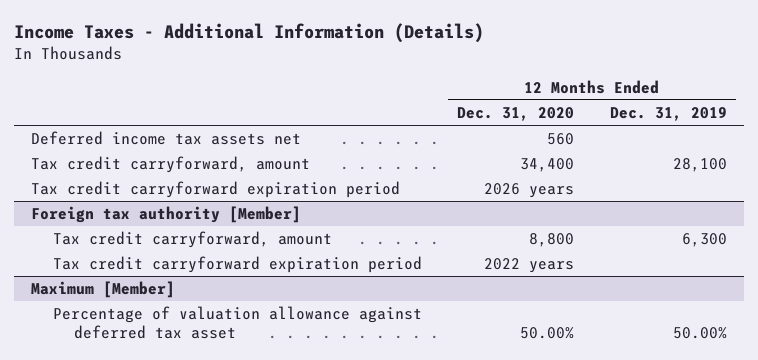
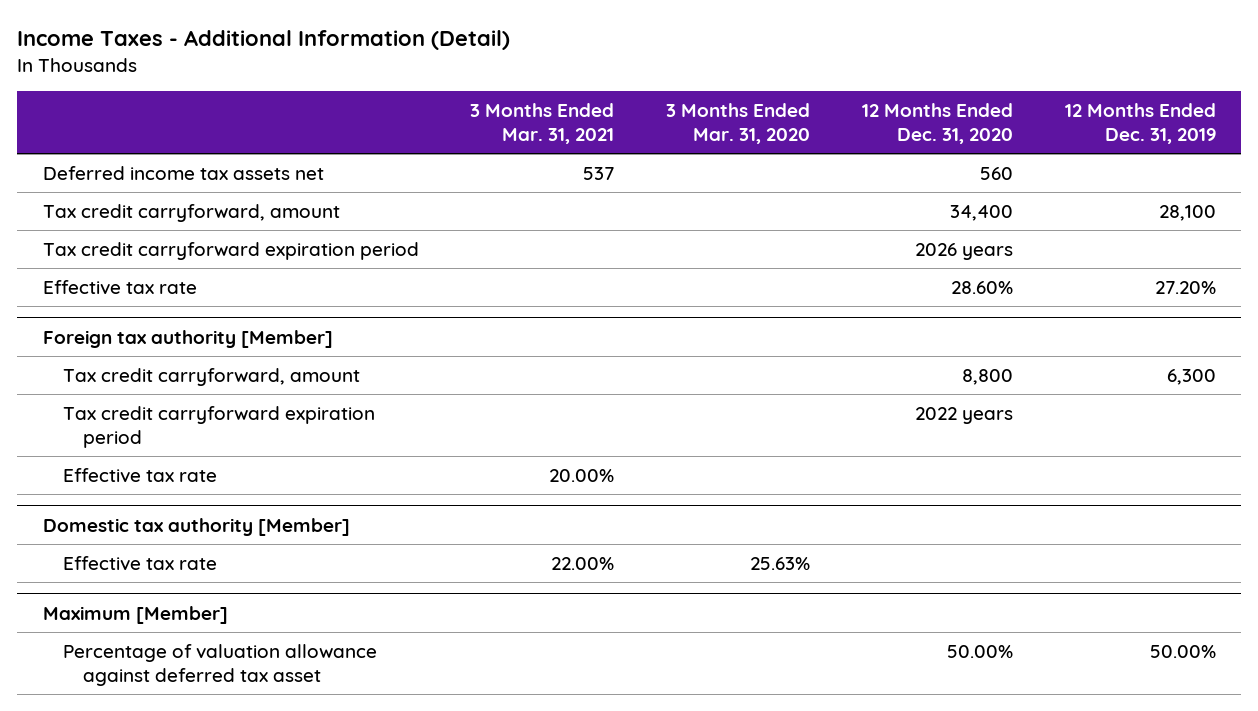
- Income Taxes - Additional Information (Details)
+ Income Taxes - Additional Information (Detail)
- | 12 Months Ended Dec. 31, 2020 | 12 Months Ended Dec. 31, 2019
+ | 3 Months Ended Mar. 31, 2021 | 3 Months Ended Mar. 31, 2020 | 12 Months Ended Dec. 31, 2020 | 12 Months Ended Dec. 31, 2019
+ Effective tax rate | | | 28.60% | 27.20%
@ Foreign tax authority [Member]
+ Effective tax rate | 20.00% | | |
+ Domestic tax authority [Member]
+ Effective tax rate | 22.00% | 25.63% | |

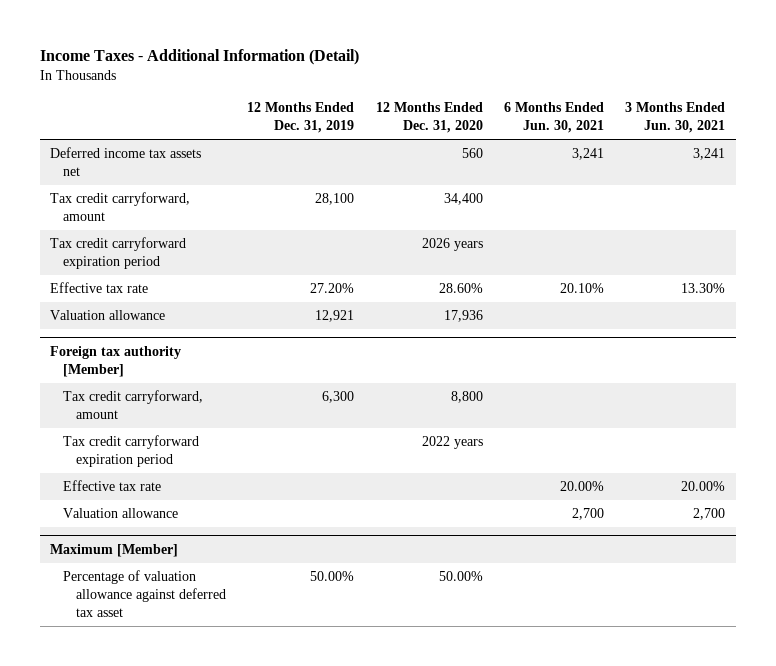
- | 3 Months Ended Mar. 31, 2021 | 3 Months Ended Mar. 31, 2020 | 12 Months Ended Dec. 31, 2020 | 12 Months Ended Dec. 31, 2019
+ | 12 Months Ended Dec. 31, 2019 | 12 Months Ended Dec. 31, 2020 | 6 Months Ended Jun. 30, 2021 | 3 Months Ended Jun. 30, 2021
+ Valuation allowance | 12,921 | 17,936 | |
- Domestic tax authority [Member]
- Effective tax rate | 22.00% | 25.63% | |
@ Foreign tax authority [Member]
+ Valuation allowance | | | 2,700 | 2,700

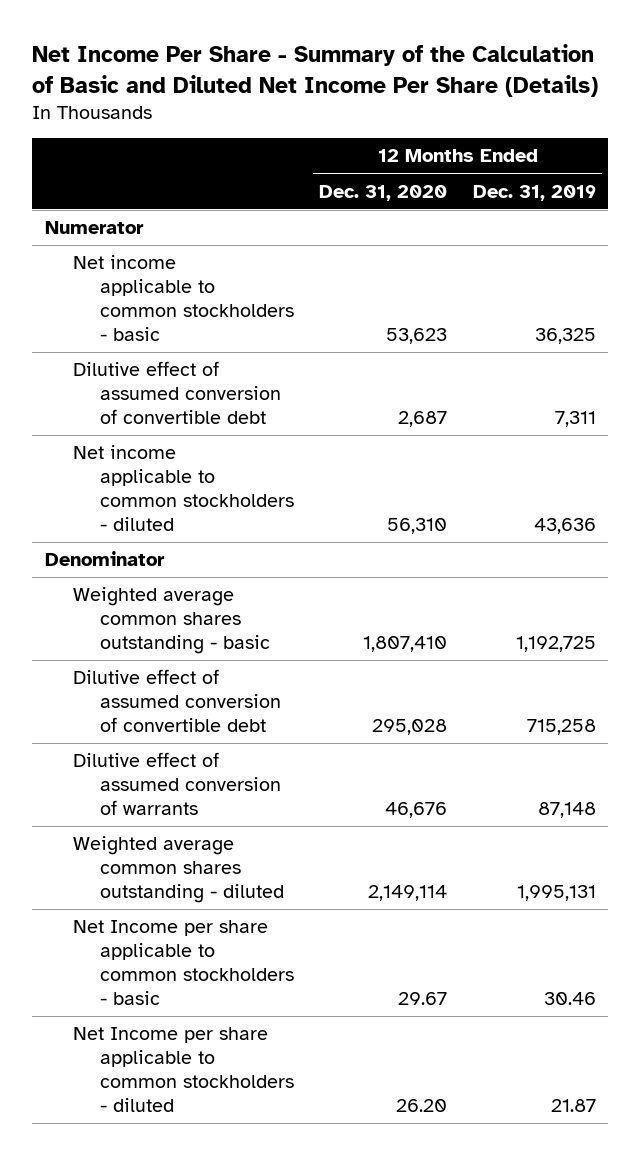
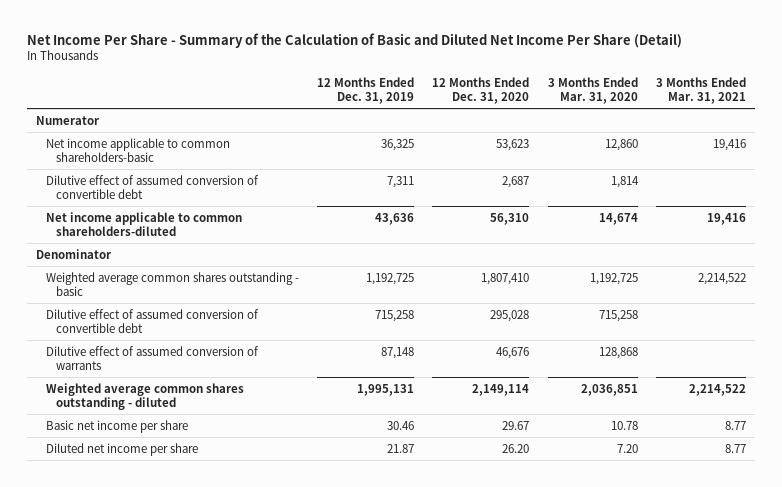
- Net Income Per Share - Summary of the Calculation of Basic and Diluted Net Income Per Share (Details)
+ Net Income Per Share - Summary of the Calculation of Basic and Diluted Net Income Per Share (Detail)
- | 12 Months Ended Dec. 31, 2020 | 12 Months Ended Dec. 31, 2019
+ | 12 Months Ended Dec. 31, 2019 | 12 Months Ended Dec. 31, 2020 | 3 Months Ended Mar. 31, 2020 | 3 Months Ended Mar. 31, 2021
- Net income applicable to common stockholders - basic | 53,623 | 36,325
+ Net income applicable to common shareholders-basic | 36,325 | 53,623 | 12,860 | 19,416
- Net income applicable to common stockholders - diluted | 56,310 | 43,636
+ Net income applicable to common shareholders-diluted | 43,636 | 56,310 | 14,674 | 19,416
- Net Income per share applicable to common stockholders - basic | 29.67 | 30.46
- Net Income per share applicable to common stockholders - diluted | 26.20 | 21.87
+ Basic net income per share | 30.46 | 29.67 | 10.78 | 8.77
+ Diluted net income per share | 21.87 | 26.20 | 7.20 | 8.77

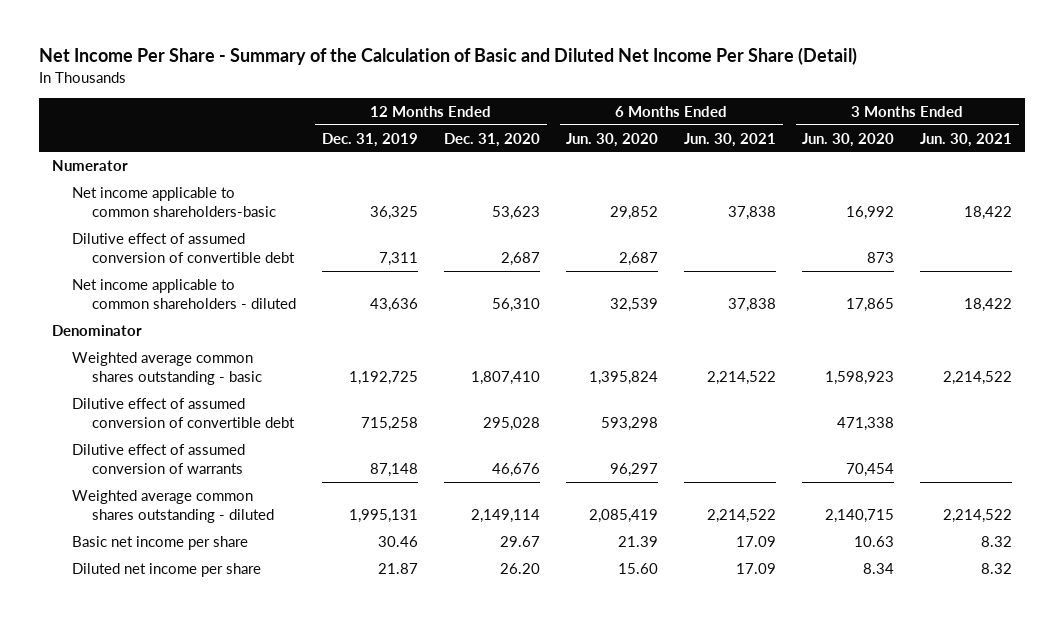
- | 12 Months Ended Dec. 31, 2019 | 12 Months Ended Dec. 31, 2020 | 3 Months Ended Mar. 31, 2020 | 3 Months Ended Mar. 31, 2021
+ | 12 Months Ended Dec. 31, 2019 | 12 Months Ended Dec. 31, 2020 | 6 Months Ended Jun. 30, 2020 | 6 Months Ended Jun. 30, 2021 | 3 Months Ended Jun. 30, 2020 | 3 Months Ended Jun. 30, 2021
- Net income applicable to common shareholders-diluted | 43,636 | 56,310 | 14,674 | 19,416
+ Net income applicable to common shareholders - diluted | 43,636 | 56,310 | 32,539 | 37,838 | 17,865 | 18,422

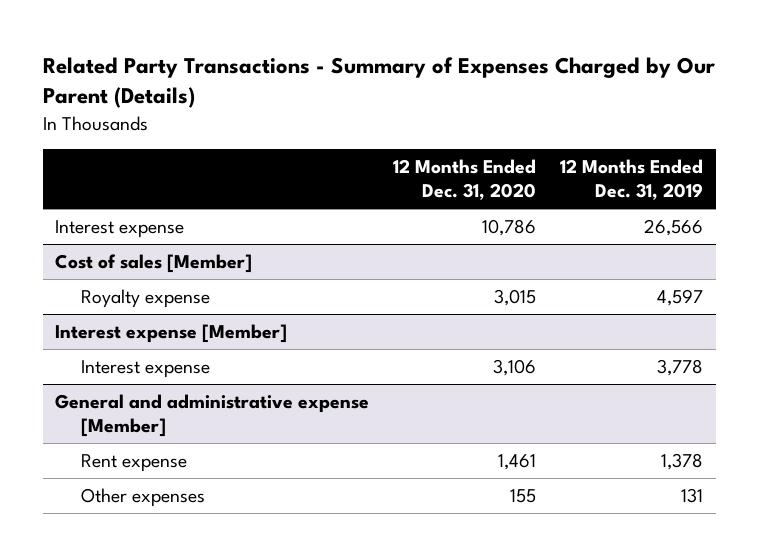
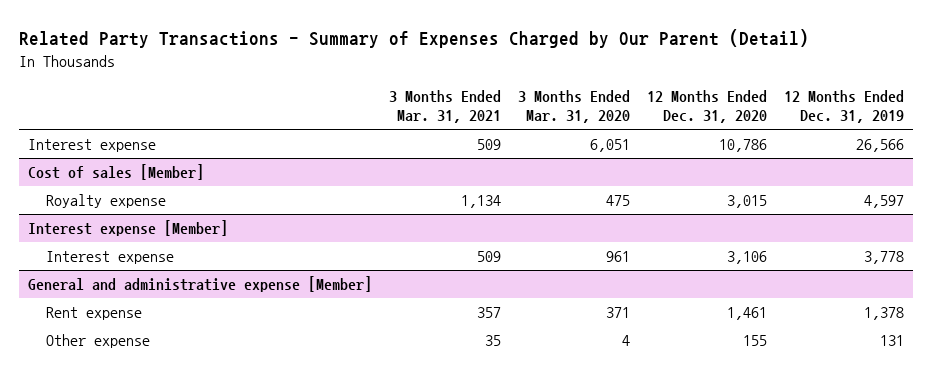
- Related Party Transactions - Summary of Expenses Charged by Our Parent (Details)
+ Related Party Transactions - Summary of Expenses Charged by Our Parent (Detail)
- | 12 Months Ended Dec. 31, 2020 | 12 Months Ended Dec. 31, 2019
+ | 3 Months Ended Mar. 31, 2021 | 3 Months Ended Mar. 31, 2020 | 12 Months Ended Dec. 31, 2020 | 12 Months Ended Dec. 31, 2019
@ General and administrative expense [Member]
- Other expenses | 155 | 131
+ Other expense | 35 | 4 | 155 | 131

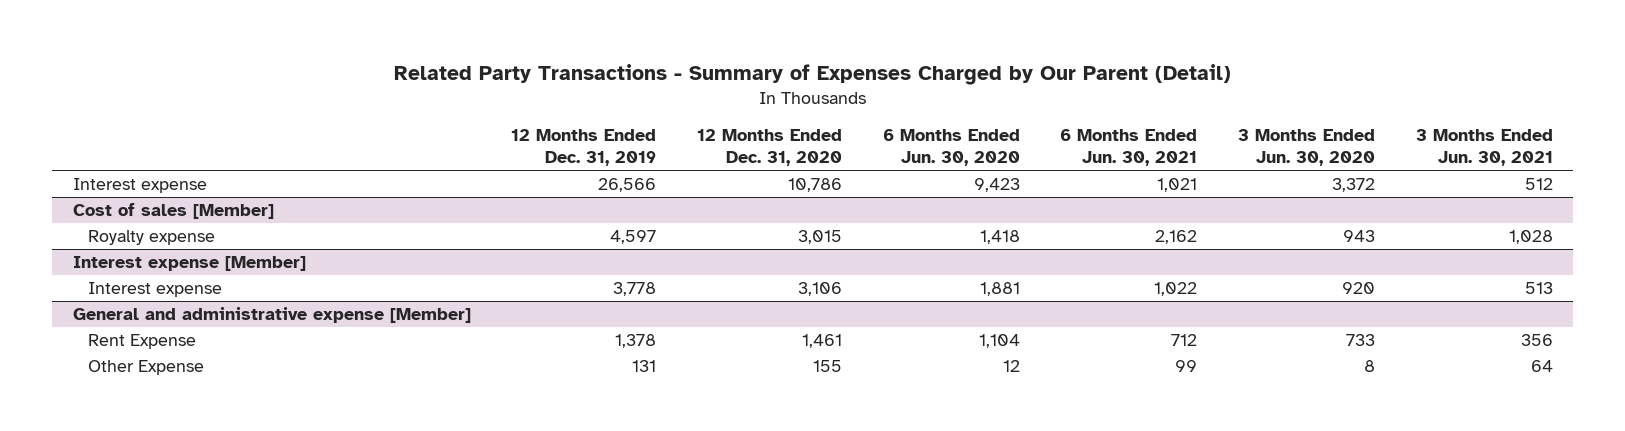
- | 3 Months Ended Mar. 31, 2021 | 3 Months Ended Mar. 31, 2020 | 12 Months Ended Dec. 31, 2020 | 12 Months Ended Dec. 31, 2019
+ | 12 Months Ended Dec. 31, 2019 | 12 Months Ended Dec. 31, 2020 | 6 Months Ended Jun. 30, 2020 | 6 Months Ended Jun. 30, 2021 | 3 Months Ended Jun. 30, 2020 | 3 Months Ended Jun. 30, 2021
@ General and administrative expense [Member]
- Rent expense | 357 | 371 | 1,461 | 1,378
- Other expense | 35 | 4 | 155 | 131
+ Rent Expense | 1,378 | 1,461 | 1,104 | 712 | 733 | 356
+ Other Expense | 131 | 155 | 12 | 99 | 8 | 64

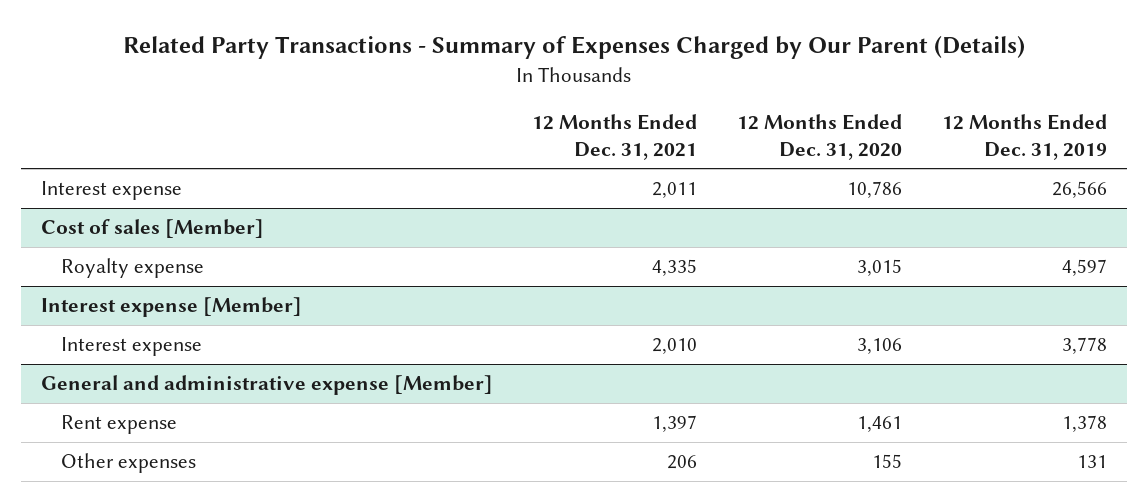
- Related Party Transactions - Summary of Expenses Charged by Our Parent (Detail)
+ Related Party Transactions - Summary of Expenses Charged by Our Parent (Details)
- | 12 Months Ended Dec. 31, 2019 | 12 Months Ended Dec. 31, 2020 | 6 Months Ended Jun. 30, 2020 | 6 Months Ended Jun. 30, 2021 | 3 Months Ended Jun. 30, 2020 | 3 Months Ended Jun. 30, 2021
+ | 12 Months Ended Dec. 31, 2021 | 12 Months Ended Dec. 31, 2020 | 12 Months Ended Dec. 31, 2019
@ General and administrative expense [Member]
- Rent Expense | 1,378 | 1,461 | 1,104 | 712 | 733 | 356
- Other Expense | 131 | 155 | 12 | 99 | 8 | 64
+ Rent expense | 1,397 | 1,461 | 1,378
+ Other expenses | 206 | 155 | 131

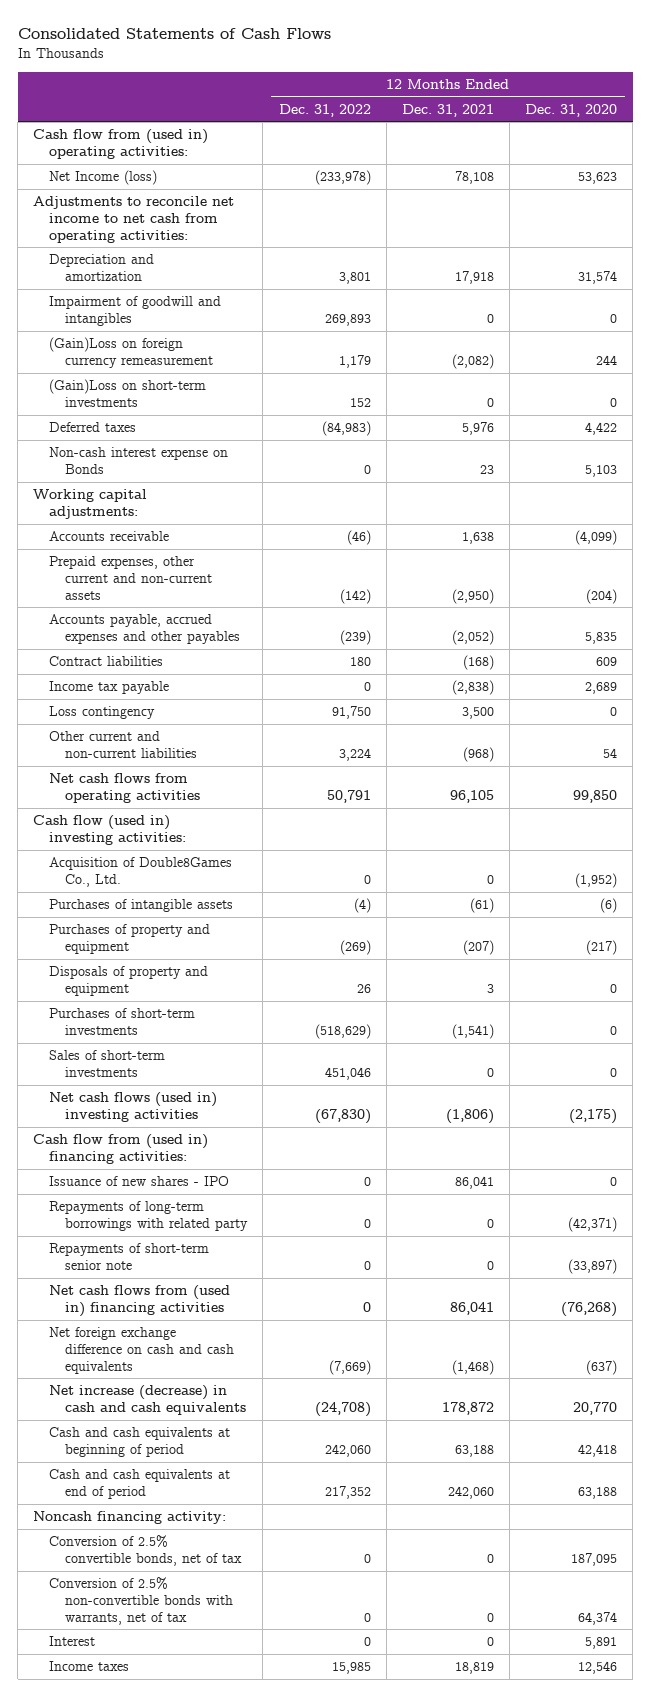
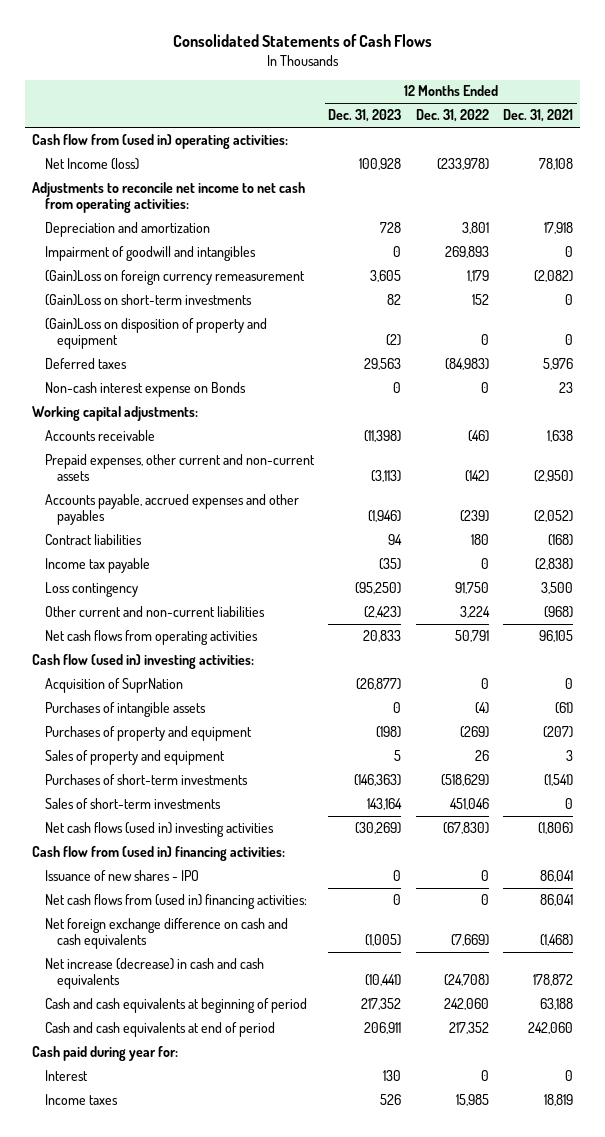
- | 12 Months Ended Dec. 31, 2022 | 12 Months Ended Dec. 31, 2021 | 12 Months Ended Dec. 31, 2020
+ | 12 Months Ended Dec. 31, 2023 | 12 Months Ended Dec. 31, 2022 | 12 Months Ended Dec. 31, 2021
+ (Gain)Loss on disposition of property and equipment | (2) | 0 | 0
- Acquisition of Double8Games Co., Ltd. | 0 | 0 | (1,952)
+ Acquisition of SuprNation | (26,877) | 0 | 0
- Disposals of property and equipment | 26 | 3 | 0
+ Sales of property and equipment | 5 | 26 | 3
- Repayments of long-term borrowings with related party | 0 | 0 | (42,371)
- Repayments of short-term senior note | 0 | 0 | (33,897)
- Net cash flows from (used in) financing activities | 0 | 86,041 | (76,268)
+ Net cash flows from (used in) financing activities: | 0 | 0 | 86,041
- Noncash financing activity:
- Conversion of 2.5% convertible bonds, net of tax | 0 | 0 | 187,095
- Conversion of 2.5% non-convertible bonds with warrants, net of tax | 0 | 0 | 64,374
+ Cash paid during year for:

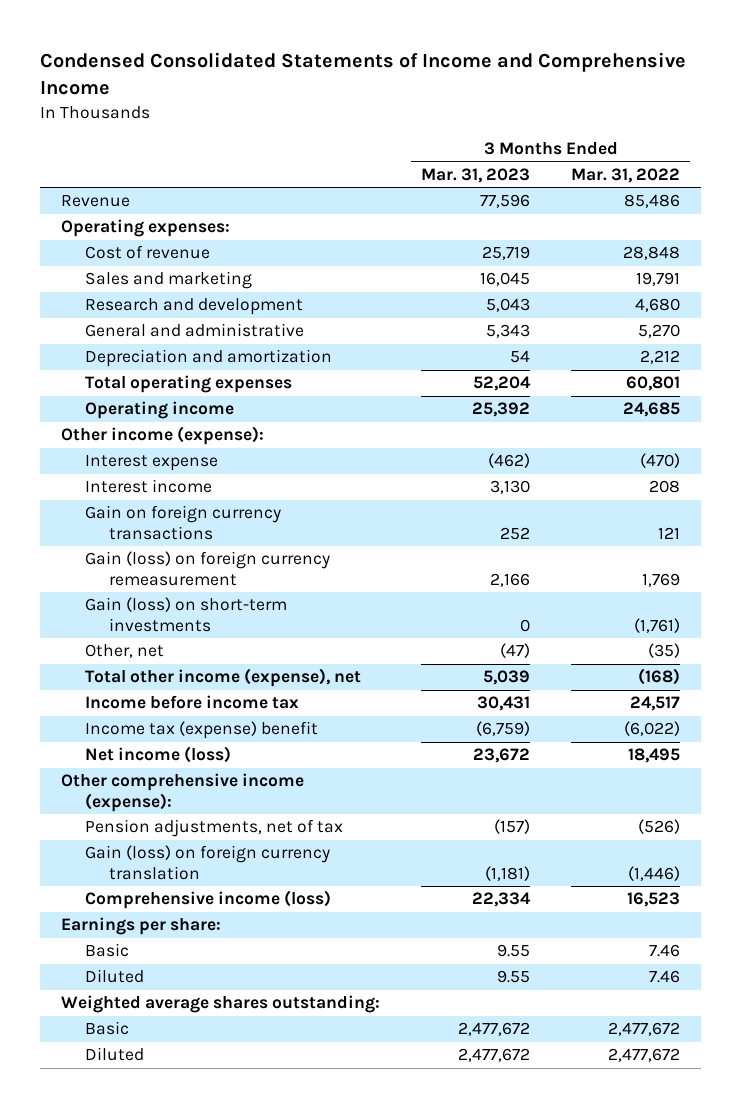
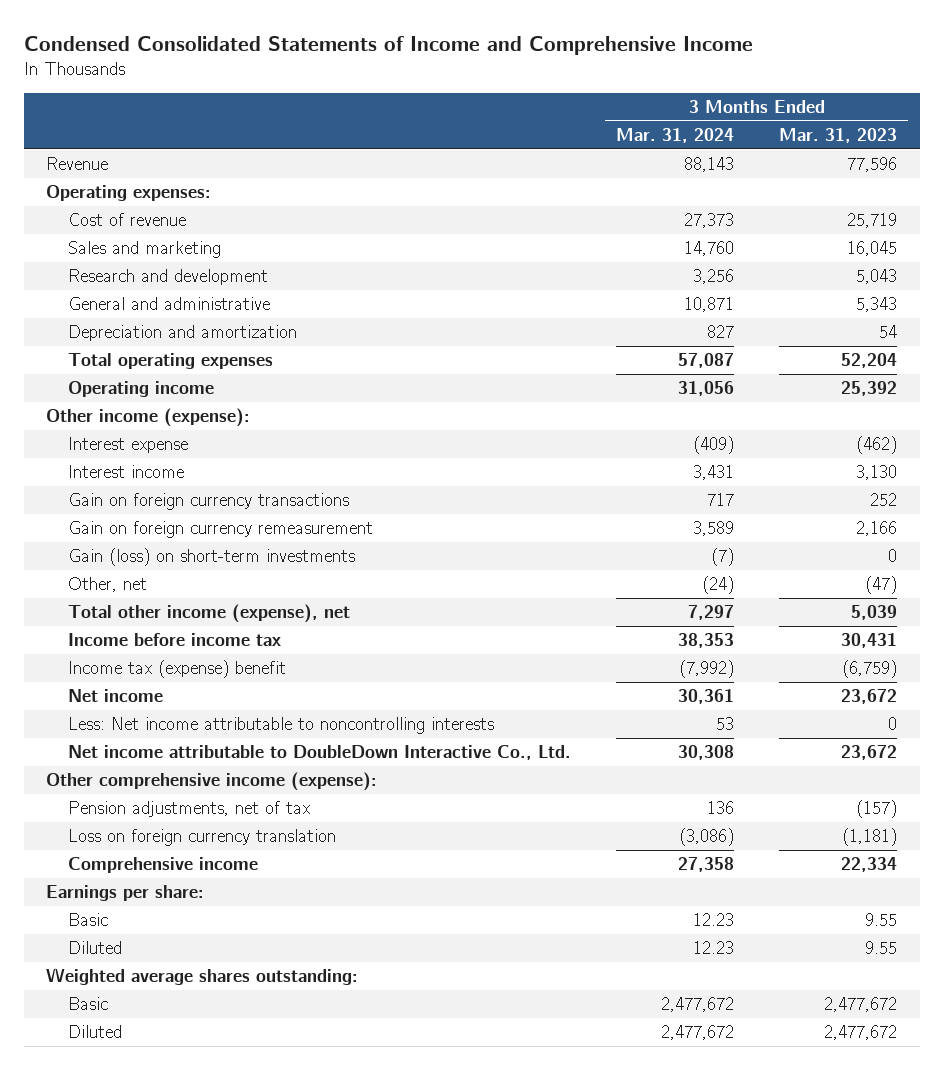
- | 3 Months Ended Mar. 31, 2023 | 3 Months Ended Mar. 31, 2022
+ | 3 Months Ended Mar. 31, 2024 | 3 Months Ended Mar. 31, 2023
- Gain (loss) on foreign currency remeasurement | 2,166 | 1,769
+ Gain on foreign currency remeasurement | 3,589 | 2,166
- Net income (loss) | 23,672 | 18,495
+ Net income | 30,361 | 23,672
+ Less: Net income attributable to noncontrolling interests | 53 | 0
+ Net income attributable to DoubleDown Interactive Co., Ltd. | 30,308 | 23,672
- Gain (loss) on foreign currency translation | (1,181) | (1,446)
- Comprehensive income (loss) | 22,334 | 16,523
+ Loss on foreign currency translation | (3,086) | (1,181)
+ Comprehensive income | 27,358 | 22,334

